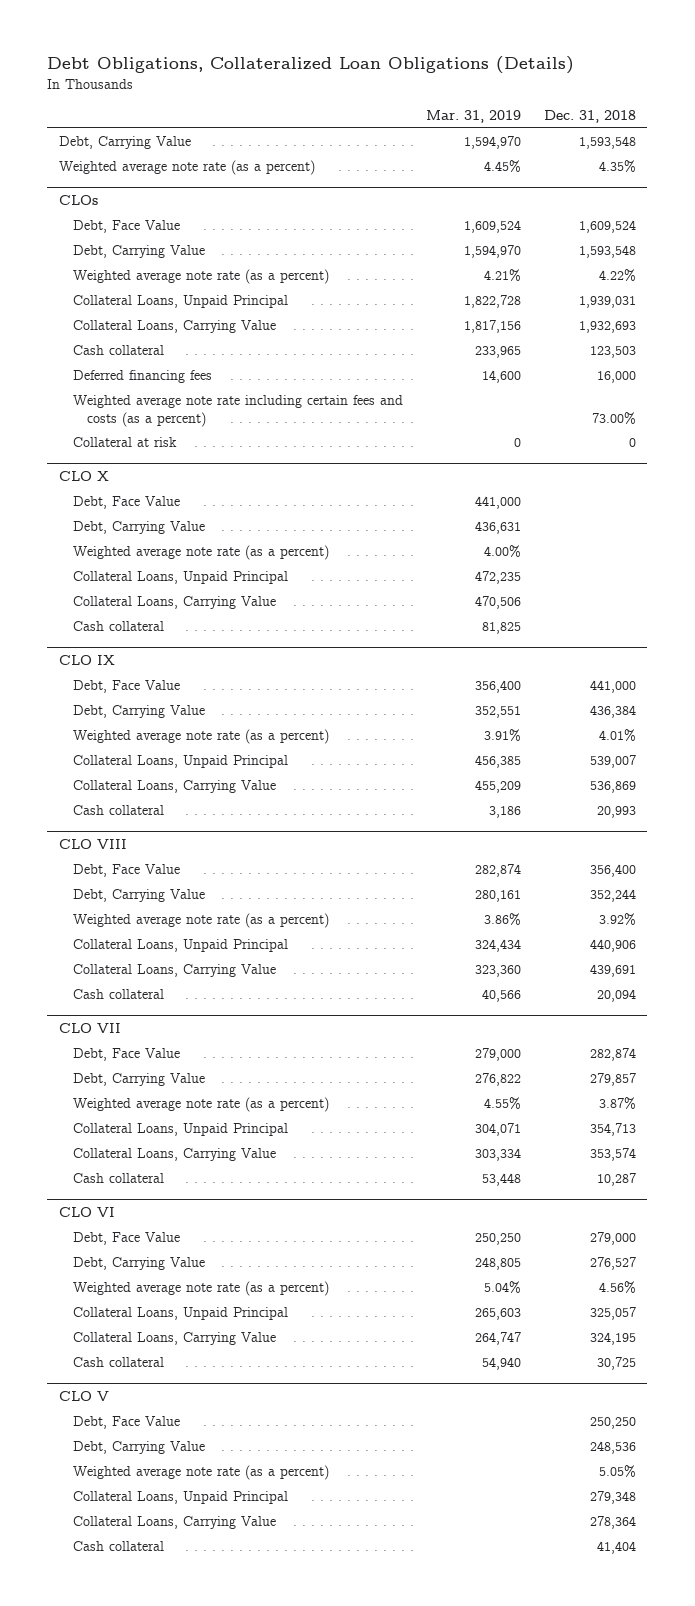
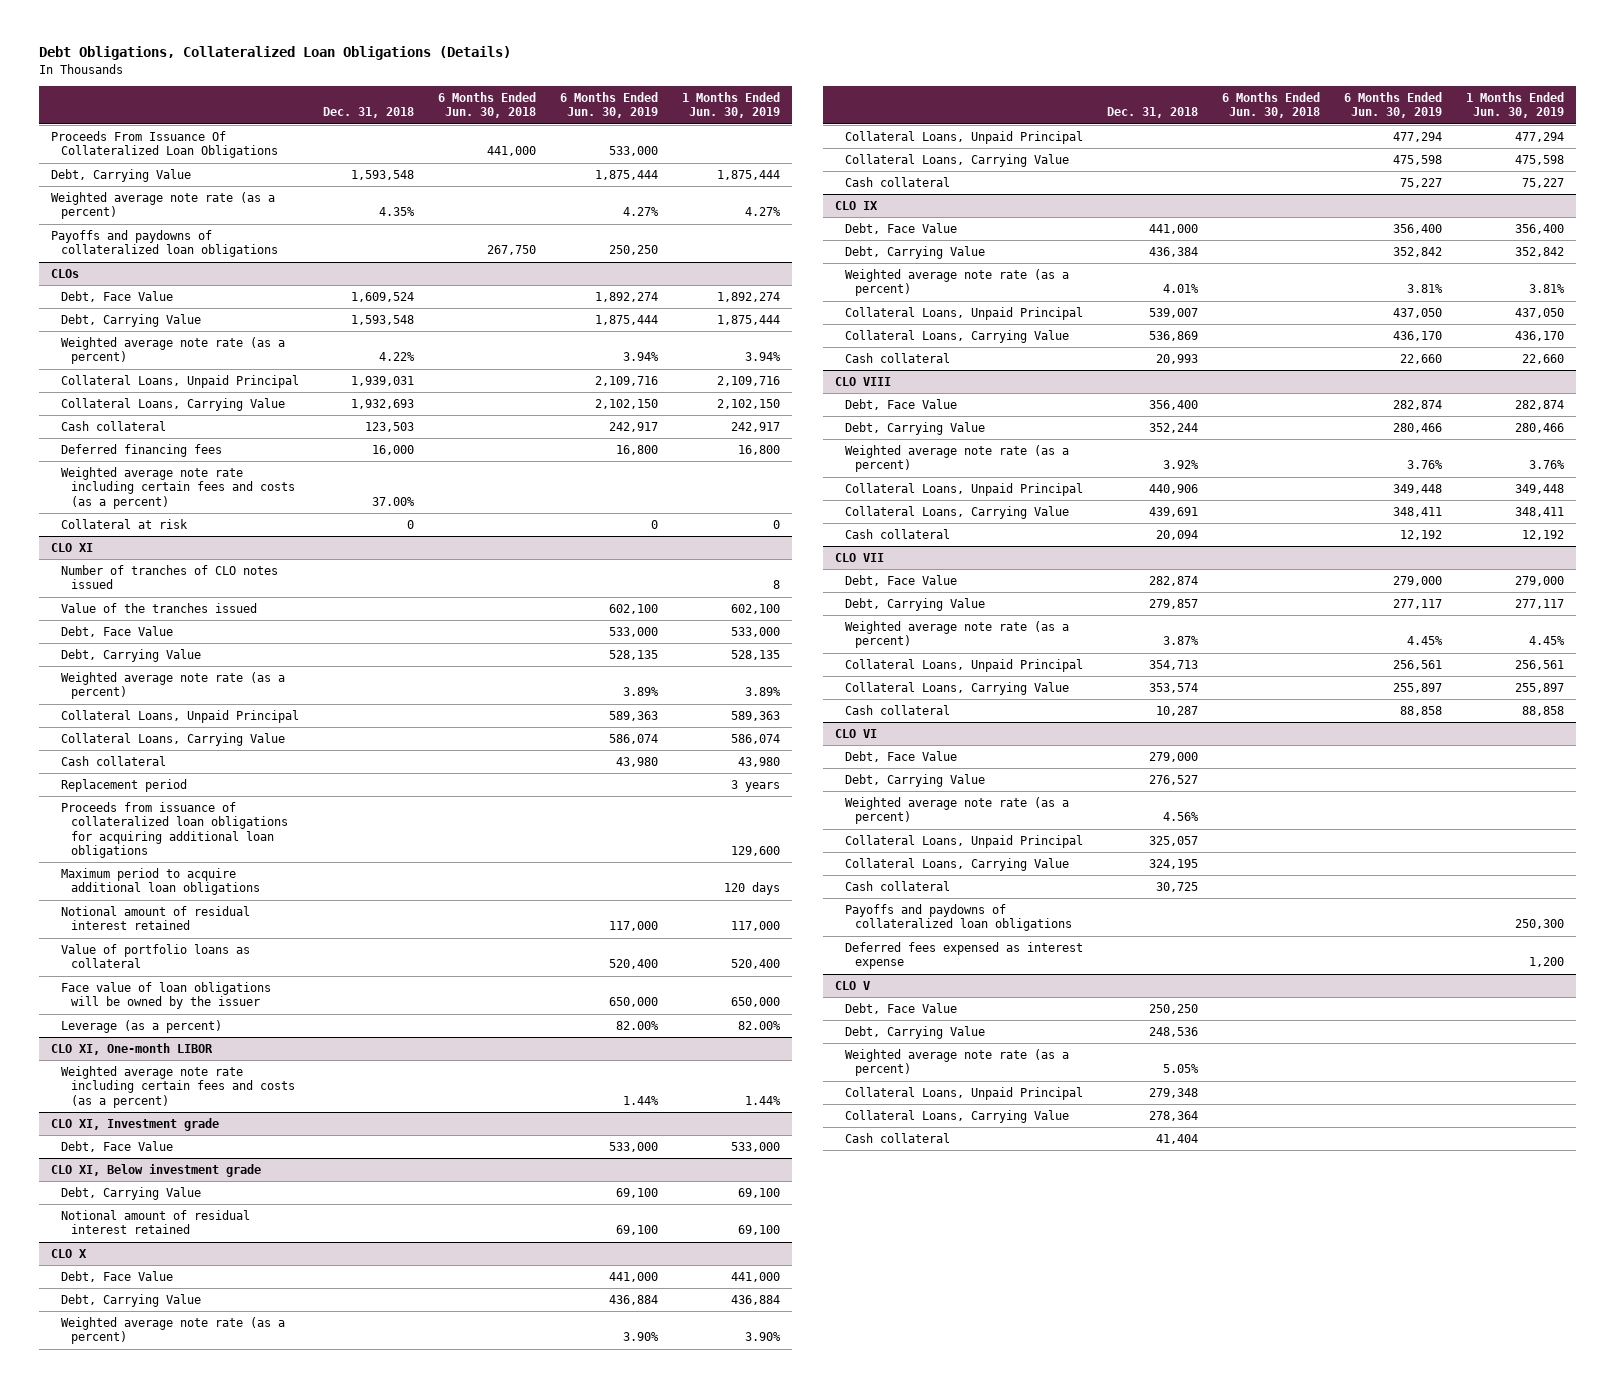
- | Mar. 31, 2019 | Dec. 31, 2018
+ | Dec. 31, 2018 | 6 Months Ended Jun. 30, 2018 | 6 Months Ended Jun. 30, 2019 | 1 Months Ended Jun. 30, 2019
+ Proceeds From Issuance Of Collateralized Loan Obligations | | 441,000 | 533,000 |
+ Payoffs and paydowns of collateralized loan obligations | | 267,750 | 250,250 |
@ CLOs
- Weighted average note rate including certain fees and costs (as a percent) | | 73.00%
+ Weighted average note rate including certain fees and costs (as a percent) | 37.00% | | |
+ CLO XI
+ Number of tranches of CLO notes issued | | | | 8
+ Value of the tranches issued | | | 602,100 | 602,100
+ Debt, Face Value | | | 533,000 | 533,000
+ Debt, Carrying Value | | | 528,135 | 528,135
+ Weighted average note rate (as a percent) | | | 3.89% | 3.89%
+ Collateral Loans, Unpaid Principal | | | 589,363 | 589,363
+ Collateral Loans, Carrying Value | | | 586,074 | 586,074
+ Cash collateral | | | 43,980 | 43,980
+ Replacement period | | | | 3 years
+ Proceeds from issuance of collateralized loan obligations for acquiring additional loan obligations | | | | 129,600
+ Maximum period to acquire additional loan obligations | | | | 120 days
+ Notional amount of residual interest retained | | | 117,000 | 117,000
+ Value of portfolio loans as collateral | | | 520,400 | 520,400
+ Face value of loan obligations will be owned by the issuer | | | 650,000 | 650,000
+ Leverage (as a percent) | | | 82.00% | 82.00%
+ CLO XI, One-month LIBOR
+ Weighted average note rate including certain fees and costs (as a percent) | | | 1.44% | 1.44%
+ CLO XI, Investment grade
+ Debt, Face Value | | | 533,000 | 533,000
+ CLO XI, Below investment grade
+ Debt, Carrying Value | | | 69,100 | 69,100
+ Notional amount of residual interest retained | | | 69,100 | 69,100
@ CLO VI
+ Payoffs and paydowns of collateralized loan obligations | | | | 250,300
+ Deferred fees expensed as interest expense | | | | 1,200

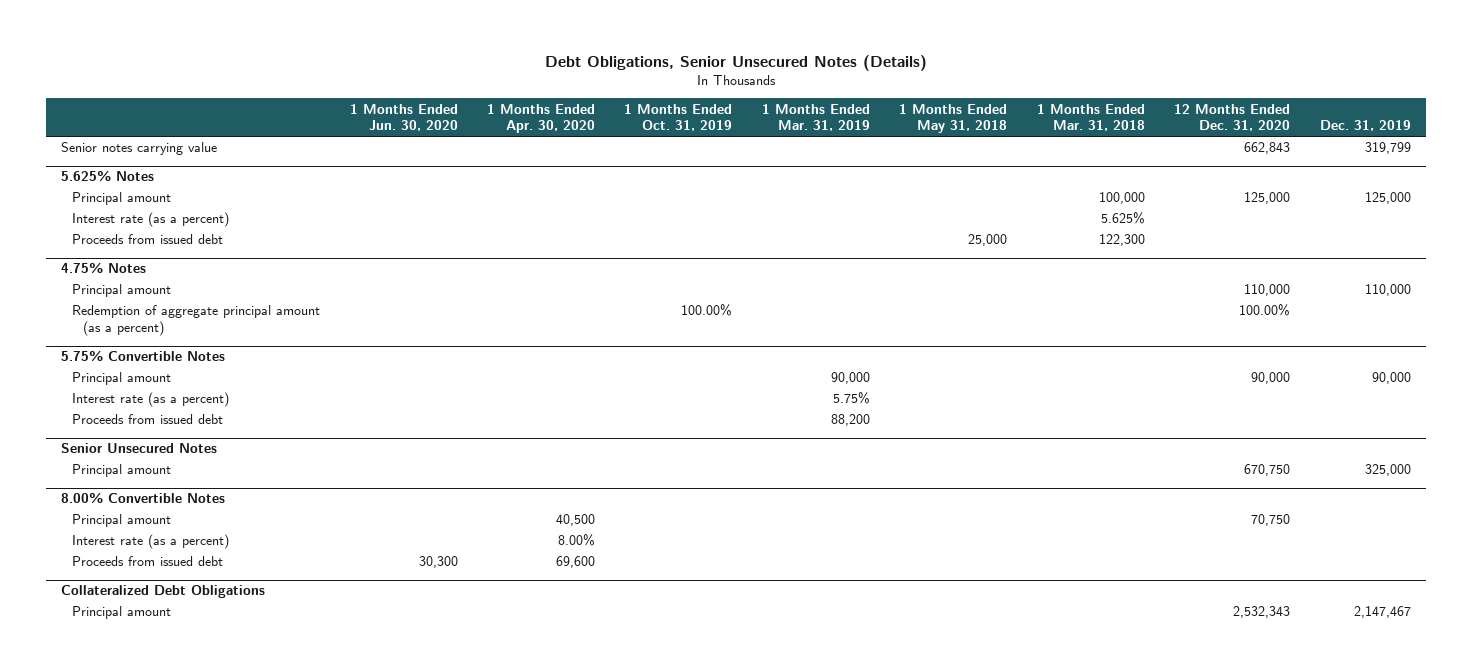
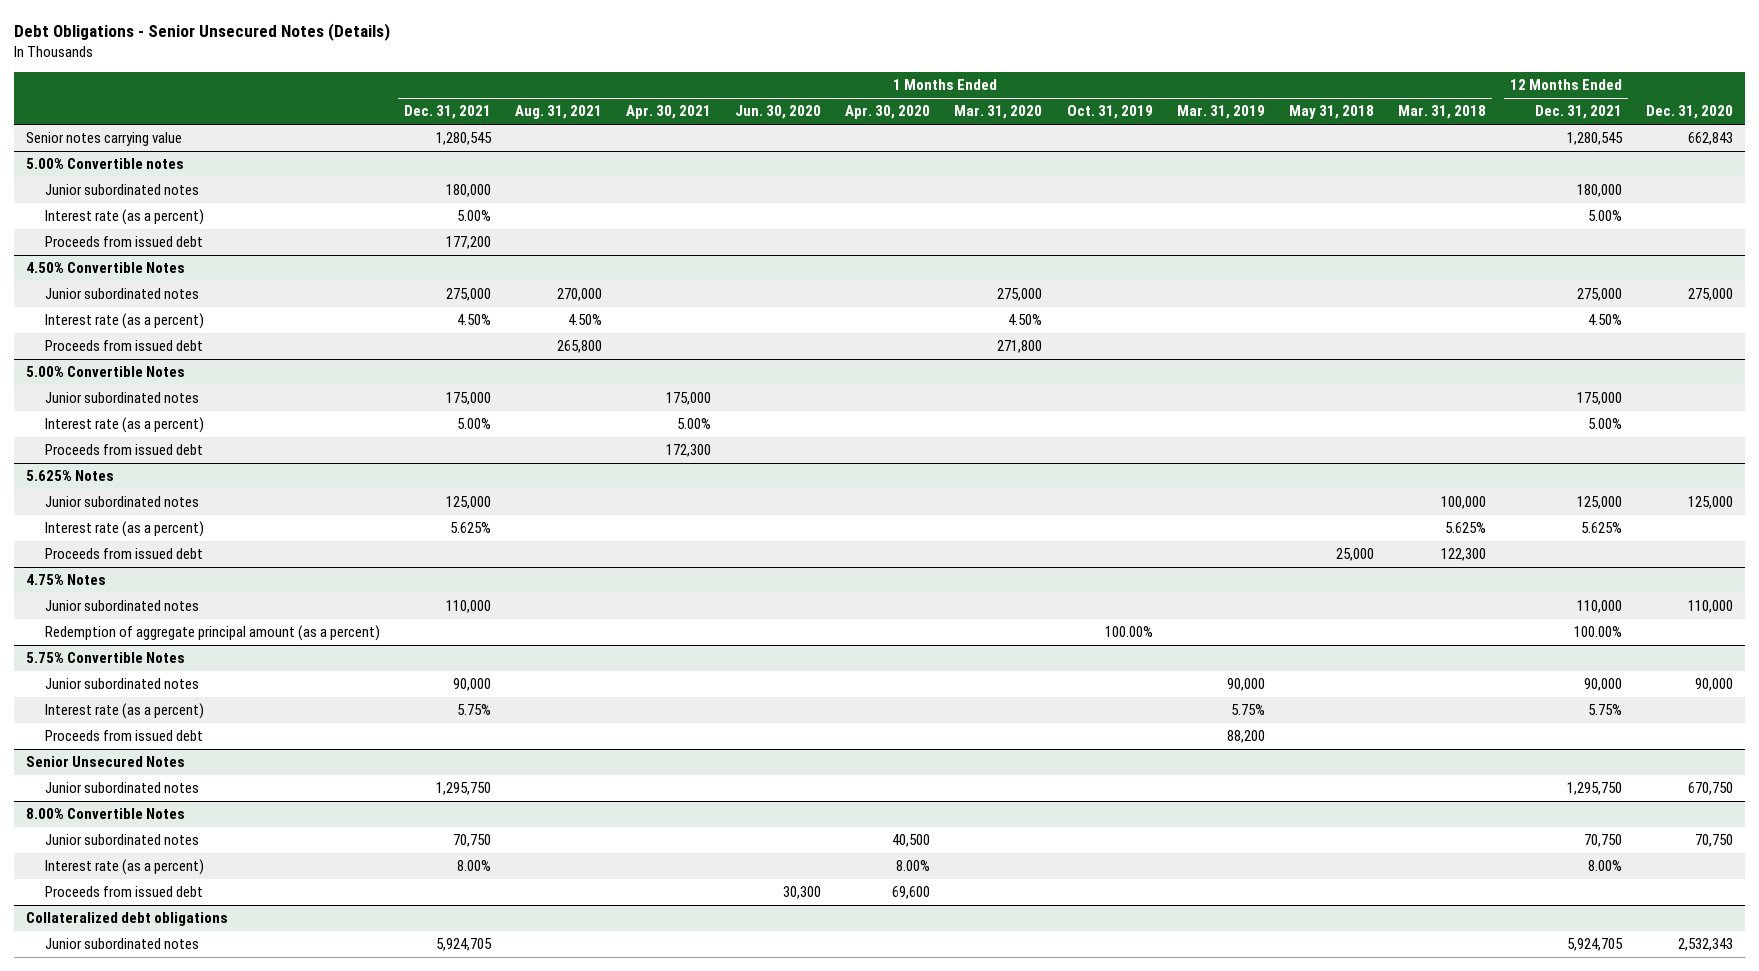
- Debt Obligations, Senior Unsecured Notes (Details)
+ Debt Obligations - Senior Unsecured Notes (Details)
- | 1 Months Ended Jun. 30, 2020 | 1 Months Ended Apr. 30, 2020 | 1 Months Ended Oct. 31, 2019 | 1 Months Ended Mar. 31, 2019 | 1 Months Ended May 31, 2018 | 1 Months Ended Mar. 31, 2018 | 12 Months Ended Dec. 31, 2020 | Dec. 31, 2019
+ | 1 Months Ended Dec. 31, 2021 | 1 Months Ended Aug. 31, 2021 | 1 Months Ended Apr. 30, 2021 | 1 Months Ended Jun. 30, 2020 | 1 Months Ended Apr. 30, 2020 | 1 Months Ended Mar. 31, 2020 | 1 Months Ended Oct. 31, 2019 | 1 Months Ended Mar. 31, 2019 | 1 Months Ended May 31, 2018 | 1 Months Ended Mar. 31, 2018 | 12 Months Ended Dec. 31, 2021 | Dec. 31, 2020
+ 5.00% Convertible notes
+ Junior subordinated notes | 180,000 | | | | | | | | | | 180,000 |
+ Interest rate (as a percent) | 5.00% | | | | | | | | | | 5.00% |
+ Proceeds from issued debt | 177,200 | | | | | | | | | | |
+ 4.50% Convertible Notes
+ Junior subordinated notes | 275,000 | 270,000 | | | | 275,000 | | | | | 275,000 | 275,000
+ Interest rate (as a percent) | 4.50% | 4.50% | | | | 4.50% | | | | | 4.50% |
+ Proceeds from issued debt | | 265,800 | | | | 271,800 | | | | | |
+ 5.00% Convertible Notes
+ Junior subordinated notes | 175,000 | | 175,000 | | | | | | | | 175,000 |
+ Interest rate (as a percent) | 5.00% | | 5.00% | | | | | | | | 5.00% |
+ Proceeds from issued debt | | | 172,300 | | | | | | | | |
@ 5.625% Notes
- Principal amount | | | | | | 100,000 | 125,000 | 125,000
+ Junior subordinated notes | 125,000 | | | | | | | | | 100,000 | 125,000 | 125,000
@ 4.75% Notes
- Principal amount | | | | | | | 110,000 | 110,000
+ Junior subordinated notes | 110,000 | | | | | | | | | | 110,000 | 110,000
@ 5.75% Convertible Notes
- Principal amount | | | | 90,000 | | | 90,000 | 90,000
+ Junior subordinated notes | 90,000 | | | | | | | 90,000 | | | 90,000 | 90,000
@ Senior Unsecured Notes
- Principal amount | | | | | | | 670,750 | 325,000
+ Junior subordinated notes | 1,295,750 | | | | | | | | | | 1,295,750 | 670,750
@ 8.00% Convertible Notes
- Principal amount | | 40,500 | | | | | 70,750 |
+ Junior subordinated notes | 70,750 | | | | 40,500 | | | | | | 70,750 | 70,750
- Collateralized Debt Obligations
- Principal amount | | | | | | | 2,532,343 | 2,147,467
+ Collateralized debt obligations
+ Junior subordinated notes | 5,924,705 | | | | | | | | | | 5,924,705 | 2,532,343

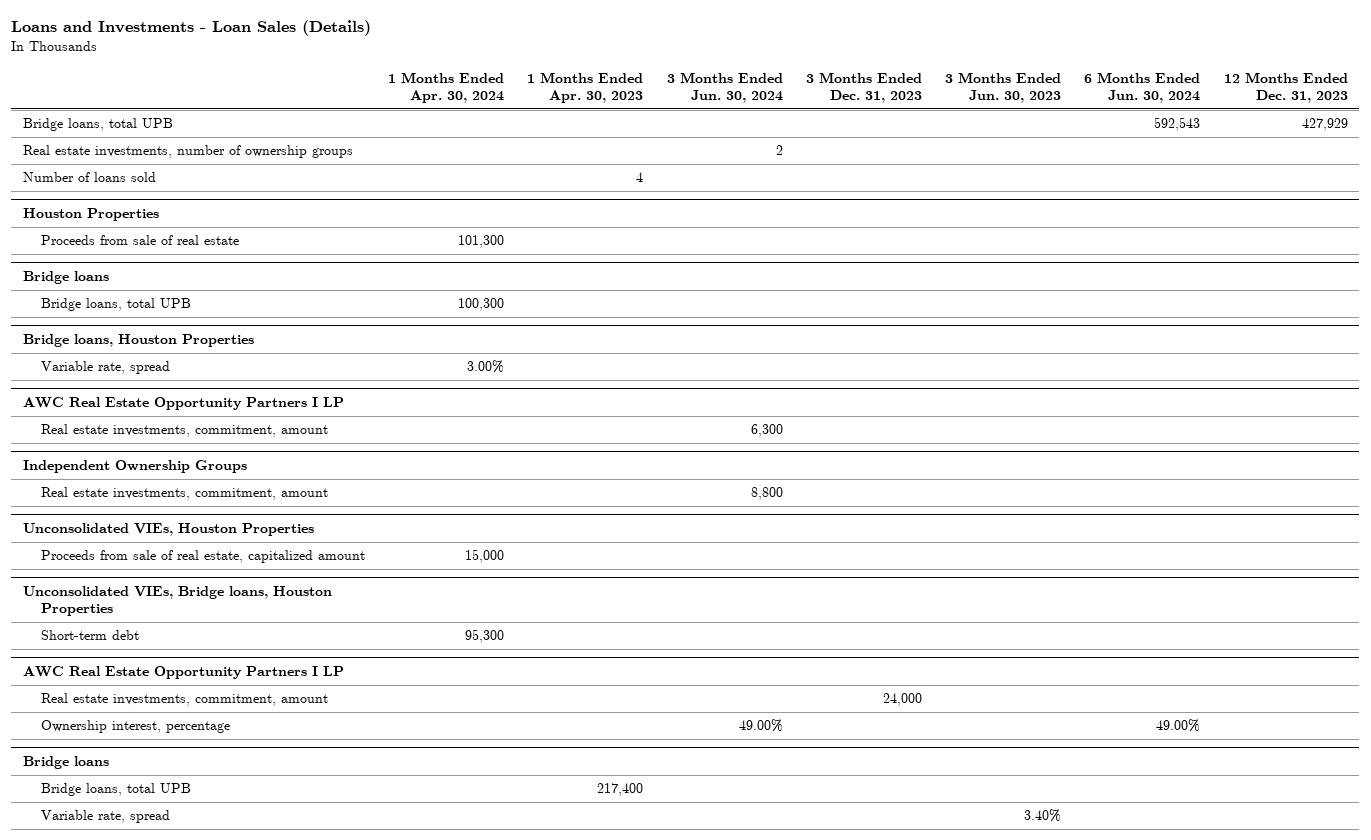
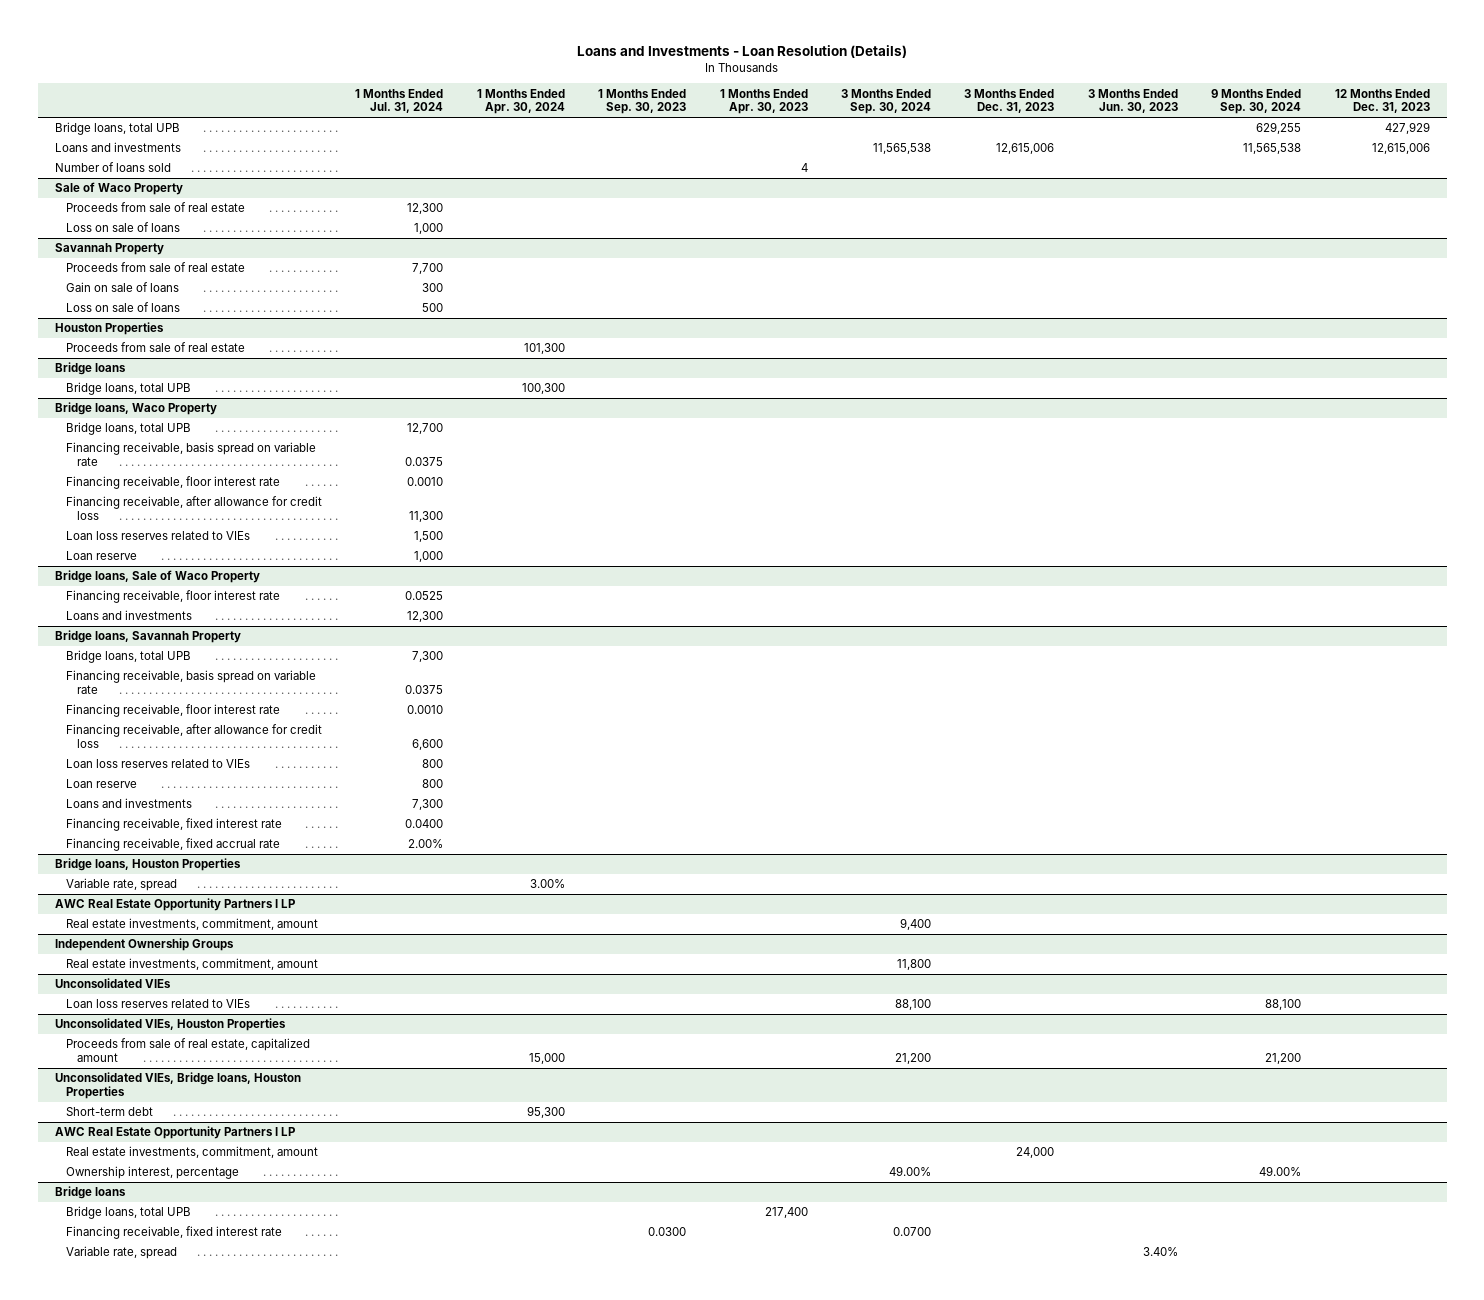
- Loans and Investments - Loan Sales (Details)
+ Loans and Investments - Loan Resolution (Details)
- | 1 Months Ended Apr. 30, 2024 | 1 Months Ended Apr. 30, 2023 | 3 Months Ended Jun. 30, 2024 | 3 Months Ended Dec. 31, 2023 | 3 Months Ended Jun. 30, 2023 | 6 Months Ended Jun. 30, 2024 | 12 Months Ended Dec. 31, 2023
+ | 1 Months Ended Jul. 31, 2024 | 1 Months Ended Apr. 30, 2024 | 1 Months Ended Sep. 30, 2023 | 1 Months Ended Apr. 30, 2023 | 3 Months Ended Sep. 30, 2024 | 3 Months Ended Dec. 31, 2023 | 3 Months Ended Jun. 30, 2023 | 9 Months Ended Sep. 30, 2024 | 12 Months Ended Dec. 31, 2023
- Real estate investments, number of ownership groups | | | 2 | | | |
+ Loans and investments | | | | | 11,565,538 | 12,615,006 | | 11,565,538 | 12,615,006
+ Sale of Waco Property
+ Proceeds from sale of real estate | 12,300 | | | | | | | |
+ Loss on sale of loans | 1,000 | | | | | | | |
+ Savannah Property
+ Proceeds from sale of real estate | 7,700 | | | | | | | |
+ Gain on sale of loans | 300 | | | | | | | |
+ Loss on sale of loans | 500 | | | | | | | |
+ Bridge loans, Waco Property
+ Bridge loans, total UPB | 12,700 | | | | | | | |
+ Financing receivable, basis spread on variable rate | 0.0375 | | | | | | | |
+ Financing receivable, floor interest rate | 0.0010 | | | | | | | |
+ Financing receivable, after allowance for credit loss | 11,300 | | | | | | | |
+ Loan loss reserves related to VIEs | 1,500 | | | | | | | |
+ Loan reserve | 1,000 | | | | | | | |
+ Bridge loans, Sale of Waco Property
+ Financing receivable, floor interest rate | 0.0525 | | | | | | | |
+ Loans and investments | 12,300 | | | | | | | |
+ Bridge loans, Savannah Property
+ Bridge loans, total UPB | 7,300 | | | | | | | |
+ Financing receivable, basis spread on variable rate | 0.0375 | | | | | | | |
+ Financing receivable, floor interest rate | 0.0010 | | | | | | | |
+ Financing receivable, after allowance for credit loss | 6,600 | | | | | | | |
+ Loan loss reserves related to VIEs | 800 | | | | | | | |
+ Loan reserve | 800 | | | | | | | |
+ Loans and investments | 7,300 | | | | | | | |
+ Financing receivable, fixed interest rate | 0.0400 | | | | | | | |
+ Financing receivable, fixed accrual rate | 2.00% | | | | | | | |
+ Unconsolidated VIEs
+ Loan loss reserves related to VIEs | | | | | 88,100 | | | 88,100 |
@ Bridge loans
+ Financing receivable, fixed interest rate | | | 0.0300 | | 0.0700 | | | |

